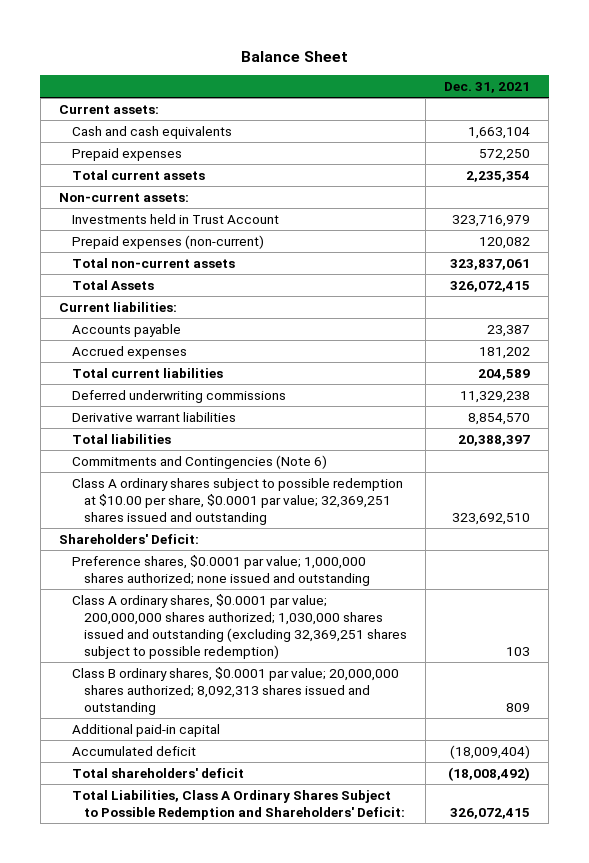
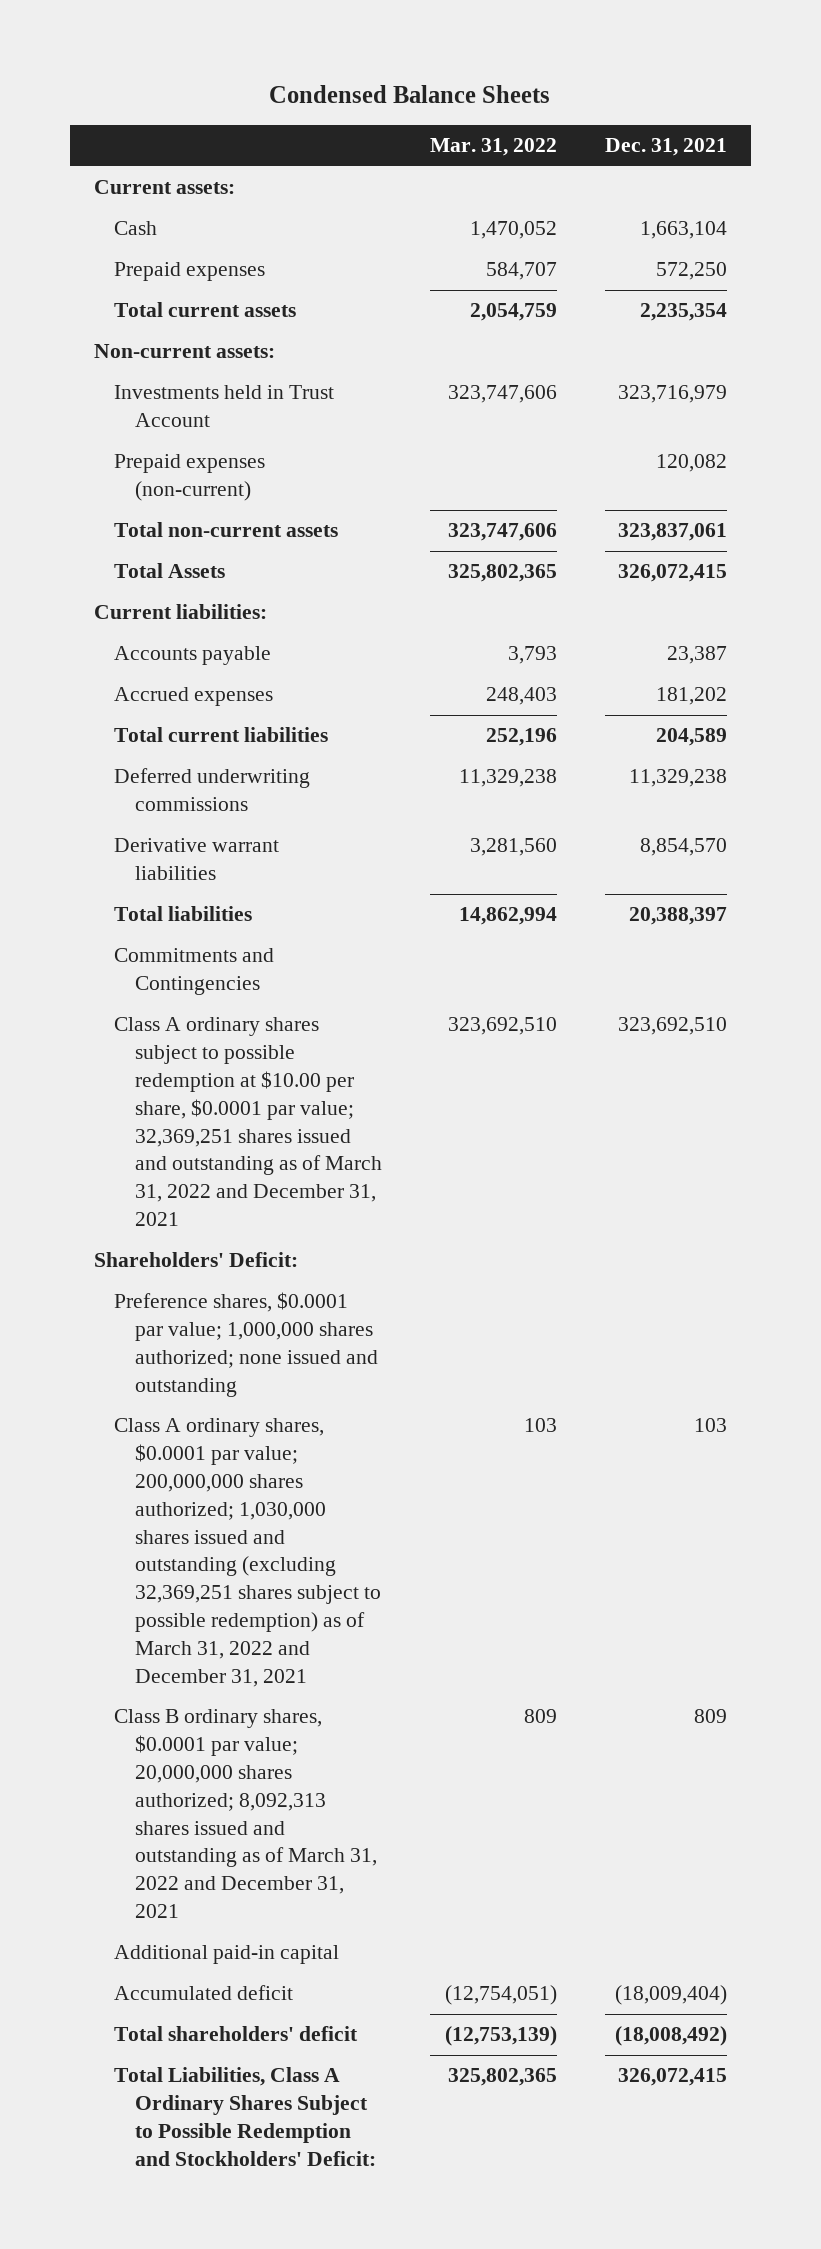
- Balance Sheet
+ Condensed Balance Sheets
- | Dec. 31, 2021
+ | Mar. 31, 2022 | Dec. 31, 2021
- Cash and cash equivalents | 1,663,104
+ Cash | 1,470,052 | 1,663,104
- Commitments and Contingencies (Note 6)
- Class A ordinary shares subject to possible redemption at $10.00 per share, $0.0001 par value; 32,369,251 shares issued and outstanding | 323,692,510
+ Commitments and Contingencies
+ Class A ordinary shares subject to possible redemption at $10.00 per share, $0.0001 par value; 32,369,251 shares issued and outstanding as of March 31, 2022 and December 31, 2021 | 323,692,510 | 323,692,510
- Class A ordinary shares, $0.0001 par value; 200,000,000 shares authorized; 1,030,000 shares issued and outstanding (excluding 32,369,251 shares subject to possible redemption) | 103
- Class B ordinary shares, $0.0001 par value; 20,000,000 shares authorized; 8,092,313 shares issued and outstanding | 809
+ Class A ordinary shares, $0.0001 par value; 200,000,000 shares authorized; 1,030,000 shares issued and outstanding (excluding 32,369,251 shares subject to possible redemption) as of March 31, 2022 and December 31, 2021 | 103 | 103
+ Class B ordinary shares, $0.0001 par value; 20,000,000 shares authorized; 8,092,313 shares issued and outstanding as of March 31, 2022 and December 31, 2021 | 809 | 809
- Total Liabilities, Class A Ordinary Shares Subject to Possible Redemption and Shareholders' Deficit: | 326,072,415
+ Total Liabilities, Class A Ordinary Shares Subject to Possible Redemption and Stockholders' Deficit: | 325,802,365 | 326,072,415

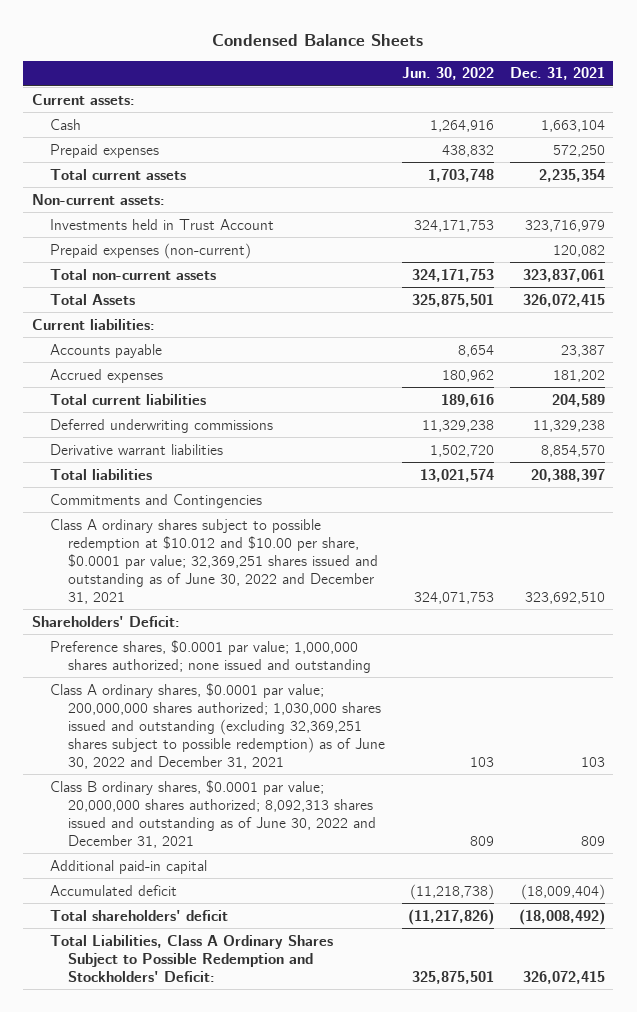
- | Mar. 31, 2022 | Dec. 31, 2021
+ | Jun. 30, 2022 | Dec. 31, 2021
- Class A ordinary shares subject to possible redemption at $10.00 per share, $0.0001 par value; 32,369,251 shares issued and outstanding as of March 31, 2022 and December 31, 2021 | 323,692,510 | 323,692,510
+ Class A ordinary shares subject to possible redemption at $10.012 and $10.00 per share, $0.0001 par value; 32,369,251 shares issued and outstanding as of June 30, 2022 and December 31, 2021 | 324,071,753 | 323,692,510
- Class A ordinary shares, $0.0001 par value; 200,000,000 shares authorized; 1,030,000 shares issued and outstanding (excluding 32,369,251 shares subject to possible redemption) as of March 31, 2022 and December 31, 2021 | 103 | 103
- Class B ordinary shares, $0.0001 par value; 20,000,000 shares authorized; 8,092,313 shares issued and outstanding as of March 31, 2022 and December 31, 2021 | 809 | 809
+ Class A ordinary shares, $0.0001 par value; 200,000,000 shares authorized; 1,030,000 shares issued and outstanding (excluding 32,369,251 shares subject to possible redemption) as of June 30, 2022 and December 31, 2021 | 103 | 103
+ Class B ordinary shares, $0.0001 par value; 20,000,000 shares authorized; 8,092,313 shares issued and outstanding as of June 30, 2022 and December 31, 2021 | 809 | 809

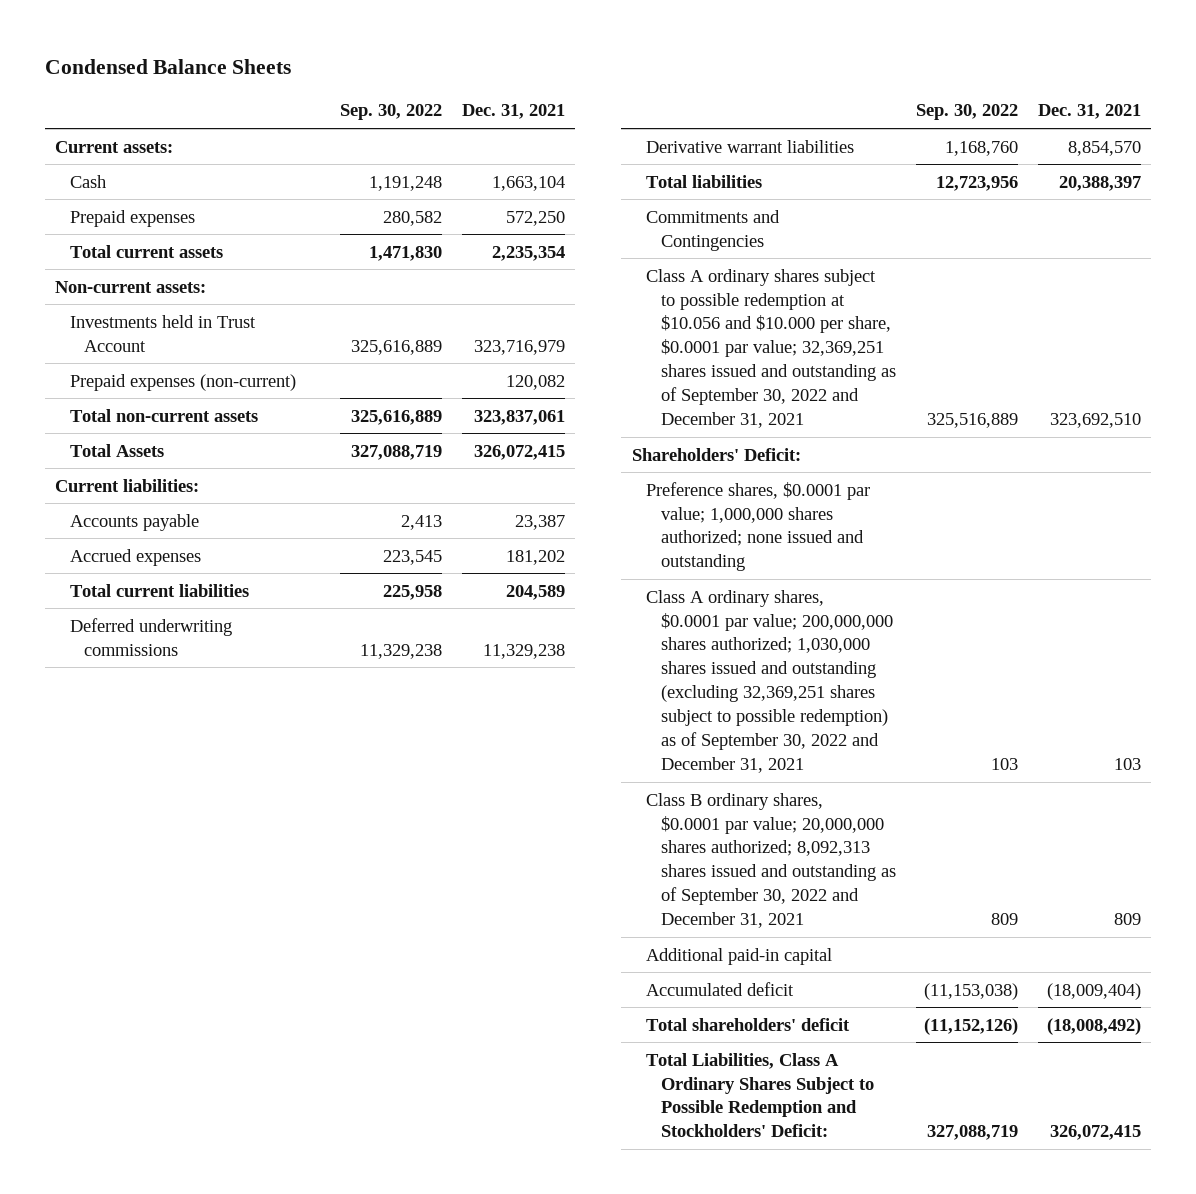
- | Jun. 30, 2022 | Dec. 31, 2021
+ | Sep. 30, 2022 | Dec. 31, 2021
- Class A ordinary shares subject to possible redemption at $10.012 and $10.00 per share, $0.0001 par value; 32,369,251 shares issued and outstanding as of June 30, 2022 and December 31, 2021 | 324,071,753 | 323,692,510
+ Class A ordinary shares subject to possible redemption at $10.056 and $10.000 per share, $0.0001 par value; 32,369,251 shares issued and outstanding as of September 30, 2022 and December 31, 2021 | 325,516,889 | 323,692,510
- Class A ordinary shares, $0.0001 par value; 200,000,000 shares authorized; 1,030,000 shares issued and outstanding (excluding 32,369,251 shares subject to possible redemption) as of June 30, 2022 and December 31, 2021 | 103 | 103
- Class B ordinary shares, $0.0001 par value; 20,000,000 shares authorized; 8,092,313 shares issued and outstanding as of June 30, 2022 and December 31, 2021 | 809 | 809
+ Class A ordinary shares, $0.0001 par value; 200,000,000 shares authorized; 1,030,000 shares issued and outstanding (excluding 32,369,251 shares subject to possible redemption) as of September 30, 2022 and December 31, 2021 | 103 | 103
+ Class B ordinary shares, $0.0001 par value; 20,000,000 shares authorized; 8,092,313 shares issued and outstanding as of September 30, 2022 and December 31, 2021 | 809 | 809

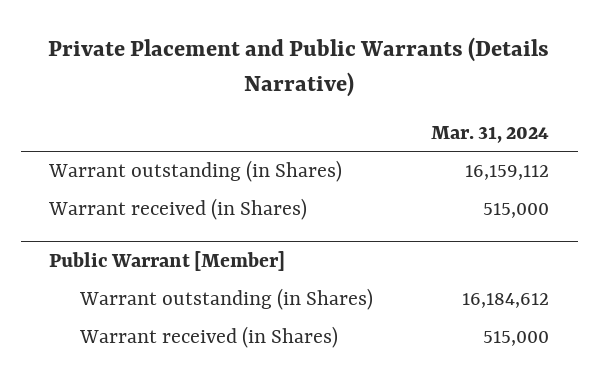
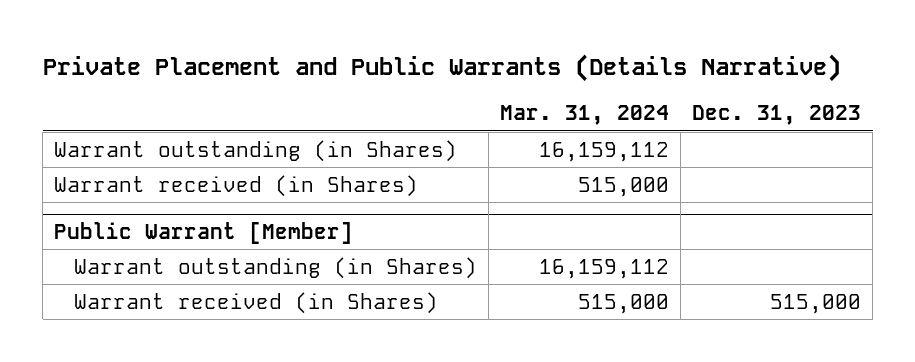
- | Mar. 31, 2024
+ | Mar. 31, 2024 | Dec. 31, 2023
@ Public Warrant [Member]
- Warrant outstanding (in Shares) | 16,184,612
+ Warrant outstanding (in Shares) | 16,159,112 |

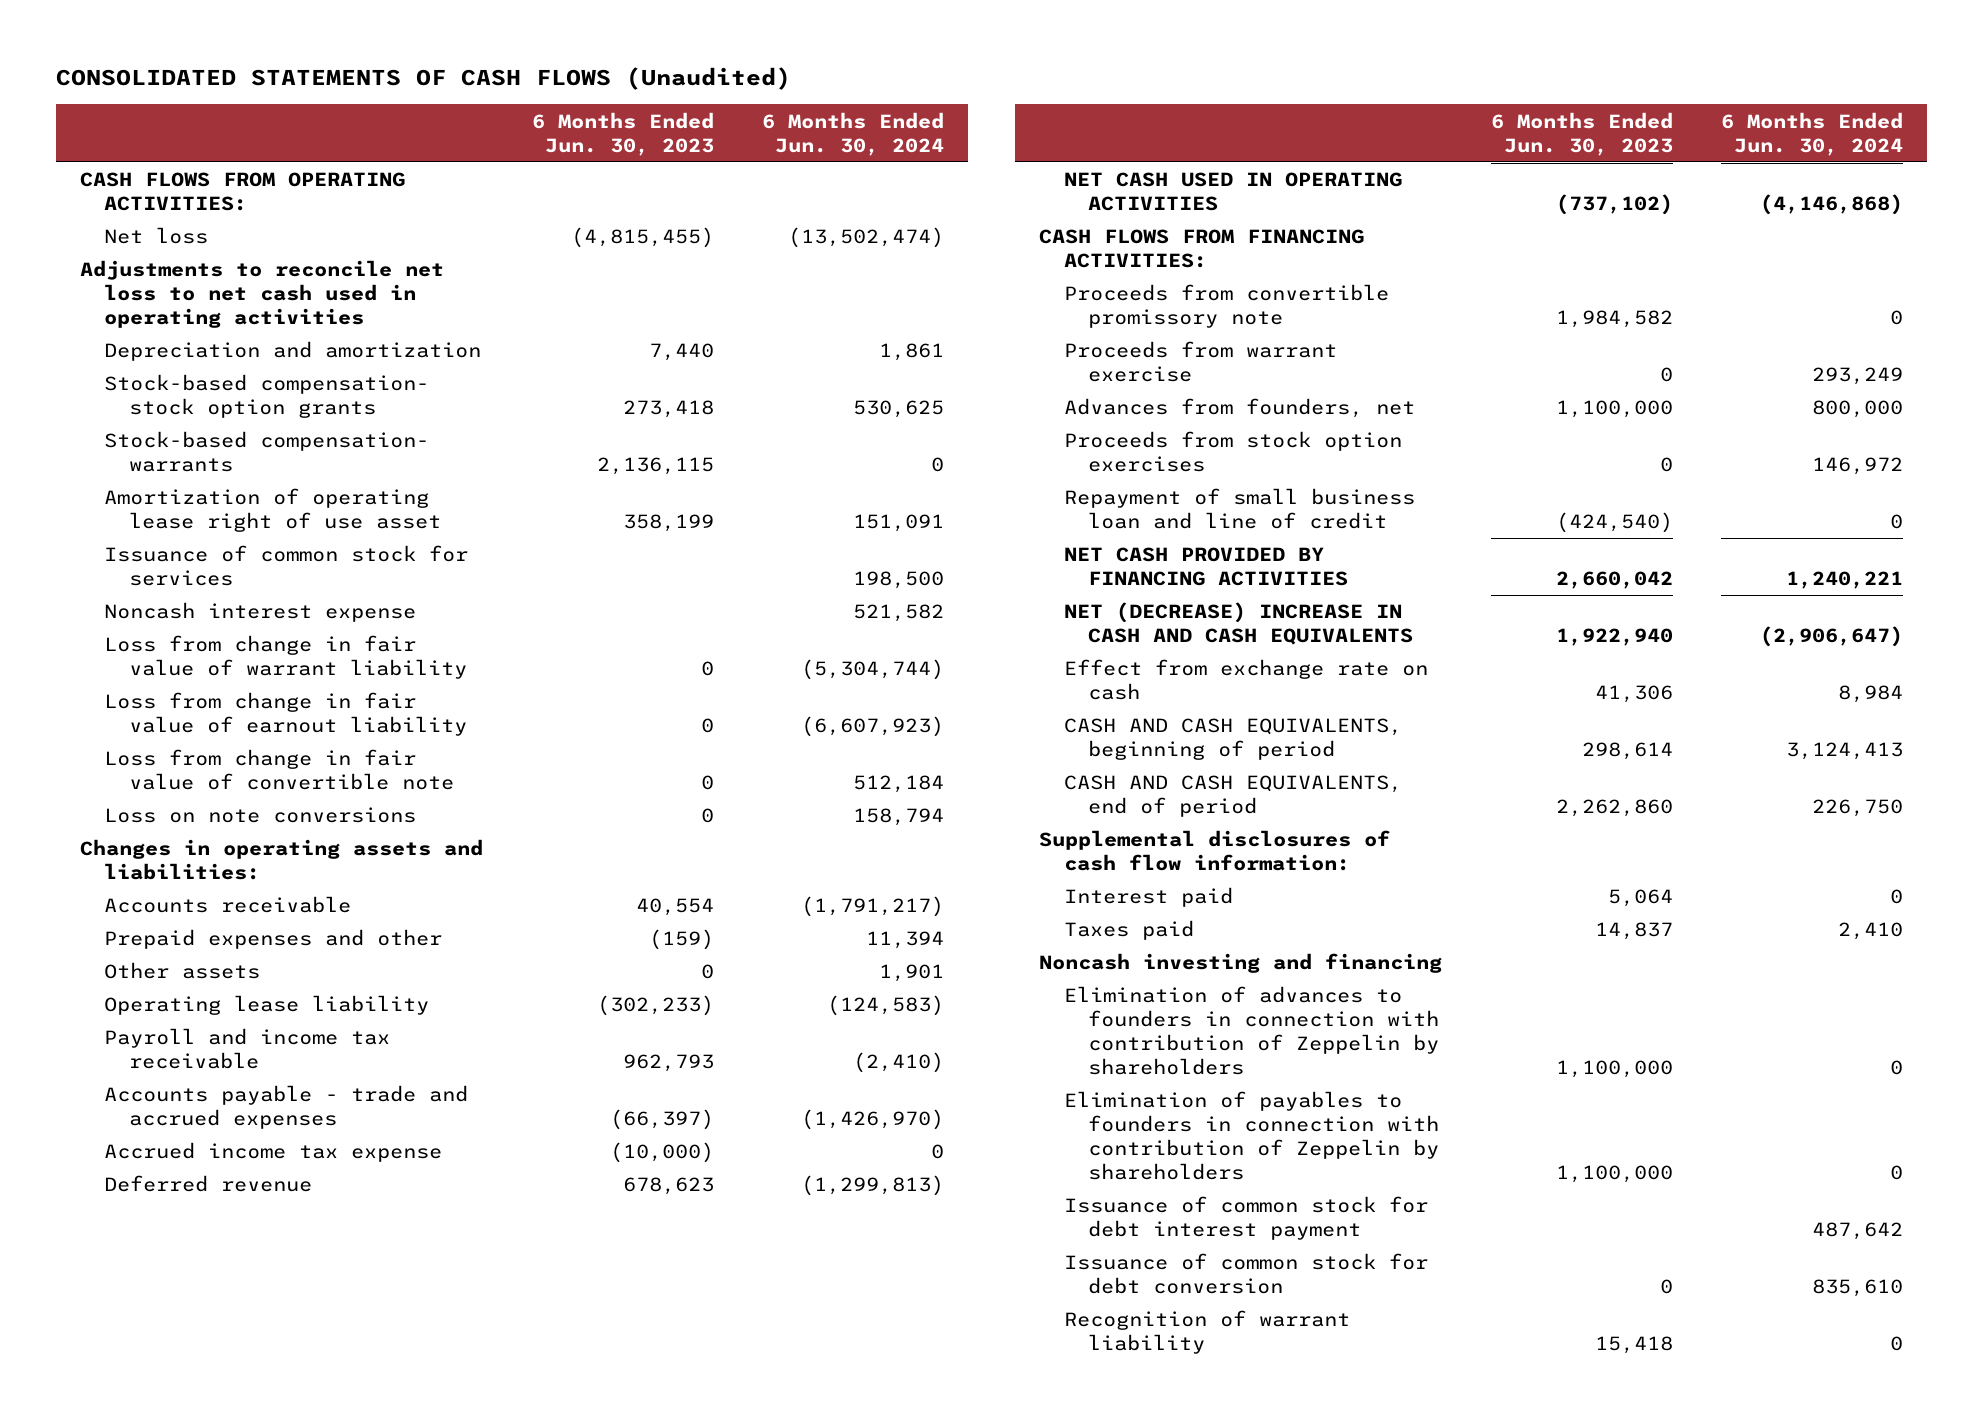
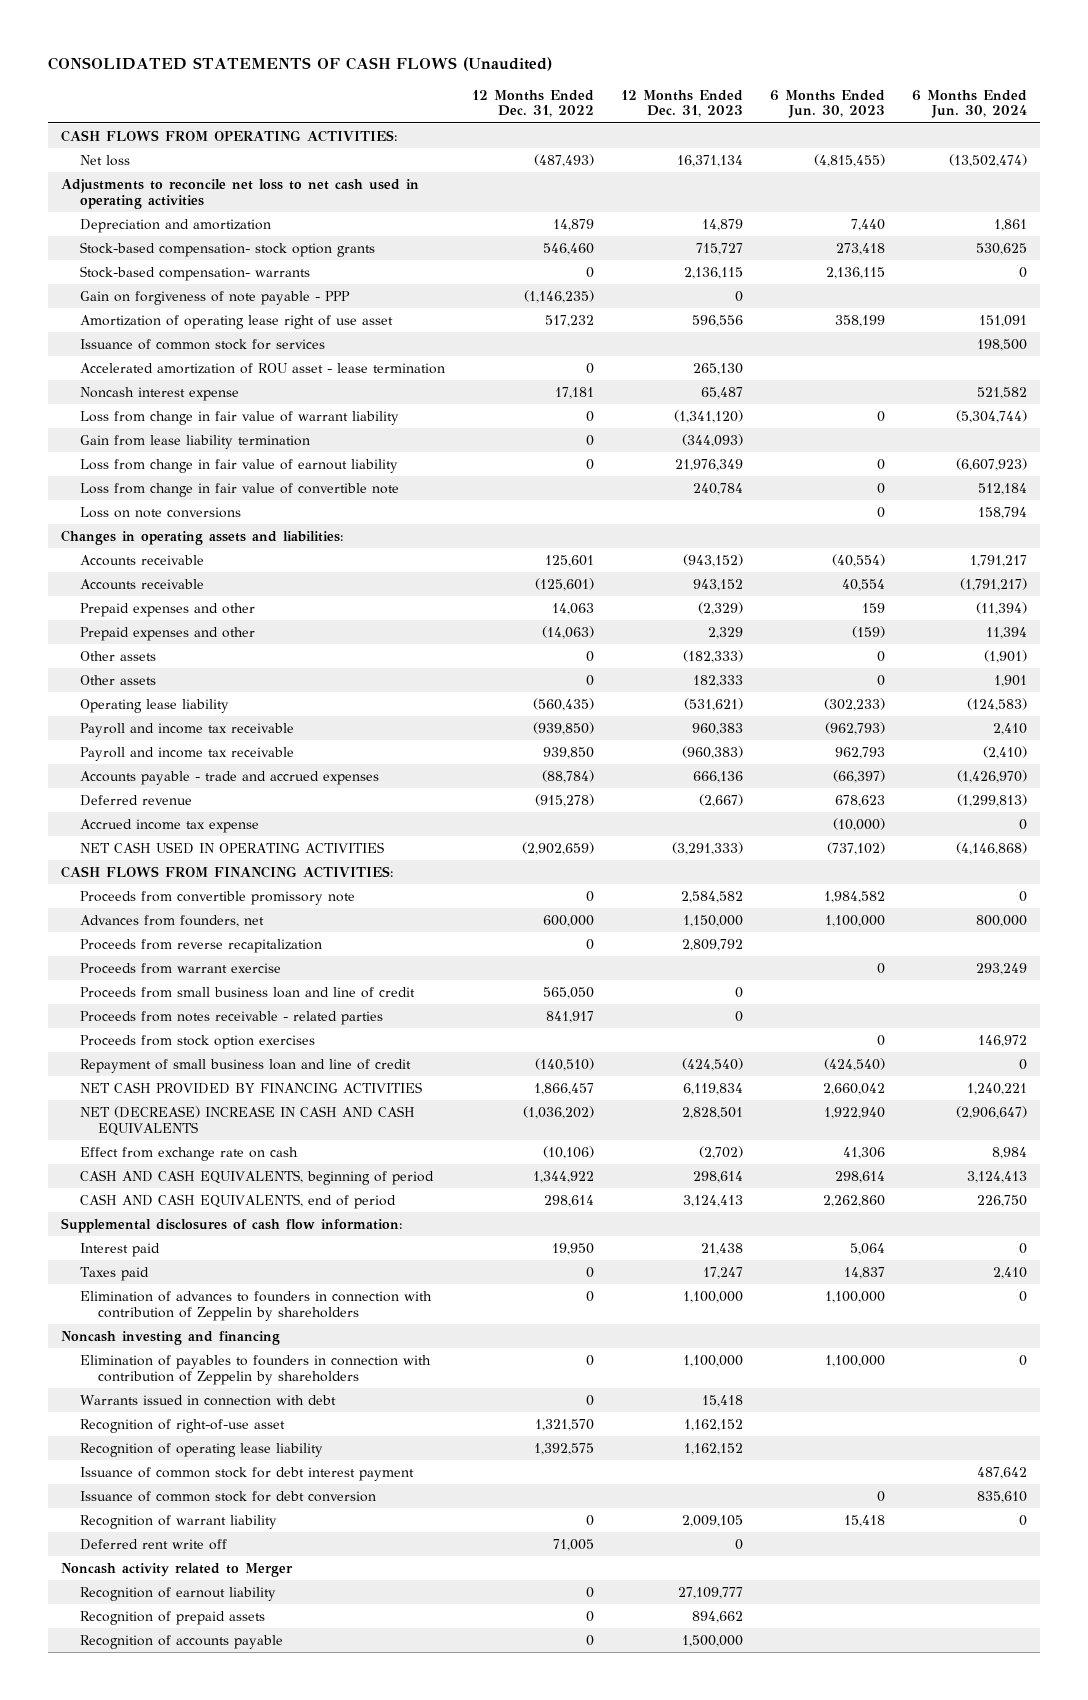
- | 6 Months Ended Jun. 30, 2023 | 6 Months Ended Jun. 30, 2024
+ | 12 Months Ended Dec. 31, 2022 | 12 Months Ended Dec. 31, 2023 | 6 Months Ended Jun. 30, 2023 | 6 Months Ended Jun. 30, 2024
+ Gain on forgiveness of note payable - PPP | (1,146,235) | 0 | |
+ Accelerated amortization of ROU asset - lease termination | 0 | 265,130 | |
+ Gain from lease liability termination | 0 | (344,093) | |
+ Accounts receivable | 125,601 | (943,152) | (40,554) | 1,791,217
+ Prepaid expenses and other | 14,063 | (2,329) | 159 | (11,394)
+ Other assets | 0 | (182,333) | 0 | (1,901)
+ Payroll and income tax receivable | (939,850) | 960,383 | (962,793) | 2,410
moved down: Accrued income tax expense | | | (10,000) | 0
+ Proceeds from reverse recapitalization | 0 | 2,809,792 | |
moved down: Proceeds from warrant exercise | | | 0 | 293,249
+ Proceeds from small business loan and line of credit | 565,050 | 0 | |
+ Proceeds from notes receivable - related parties | 841,917 | 0 | |
moved down: Noncash investing and financing
+ Warrants issued in connection with debt | 0 | 15,418 | |
+ Recognition of right-of-use asset | 1,321,570 | 1,162,152 | |
+ Recognition of operating lease liability | 1,392,575 | 1,162,152 | |
+ Deferred rent write off | 71,005 | 0 | |
+ Noncash activity related to Merger
+ Recognition of earnout liability | 0 | 27,109,777 | |
+ Recognition of prepaid assets | 0 | 894,662 | |
+ Recognition of accounts payable | 0 | 1,500,000 | |

